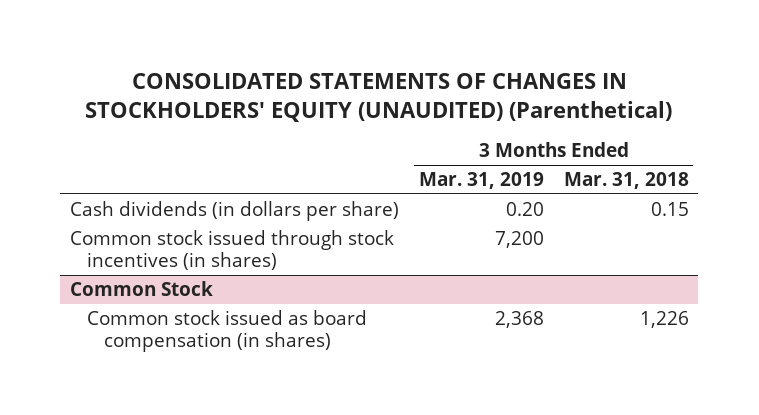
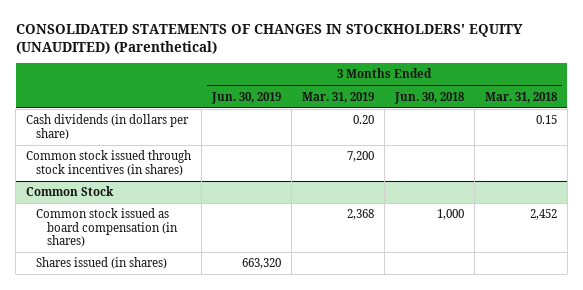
- | 3 Months Ended Mar. 31, 2019 | 3 Months Ended Mar. 31, 2018
+ | 3 Months Ended Jun. 30, 2019 | 3 Months Ended Mar. 31, 2019 | 3 Months Ended Jun. 30, 2018 | 3 Months Ended Mar. 31, 2018
@ Common Stock
- Common stock issued as board compensation (in shares) | 2,368 | 1,226
+ Common stock issued as board compensation (in shares) | | 2,368 | 1,000 | 2,452
+ Shares issued (in shares) | 663,320 | | |

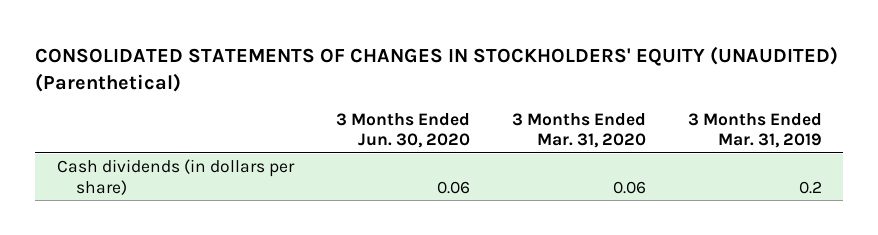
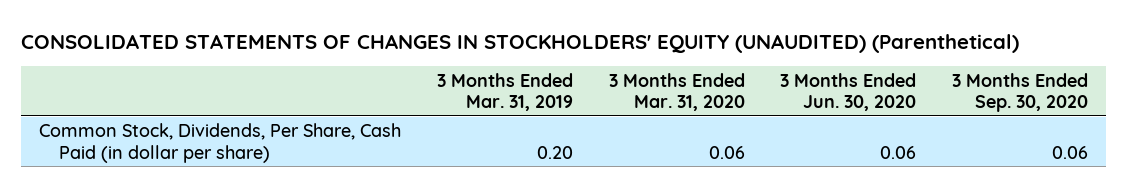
- | 3 Months Ended Jun. 30, 2020 | 3 Months Ended Mar. 31, 2020 | 3 Months Ended Mar. 31, 2019
+ | 3 Months Ended Mar. 31, 2019 | 3 Months Ended Mar. 31, 2020 | 3 Months Ended Jun. 30, 2020 | 3 Months Ended Sep. 30, 2020
- Cash dividends (in dollars per share) | 0.06 | 0.06 | 0.2
+ Common Stock, Dividends, Per Share, Cash Paid (in dollar per share) | 0.20 | 0.06 | 0.06 | 0.06

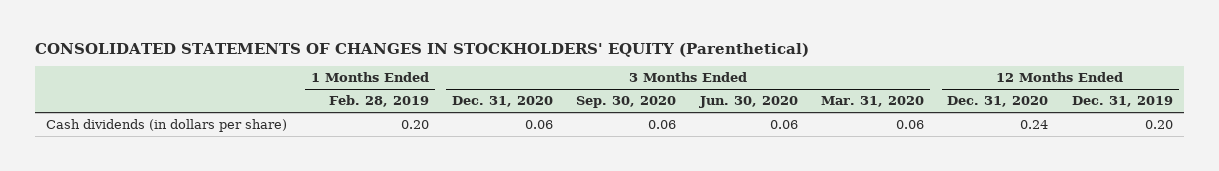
- CONSOLIDATED STATEMENTS OF CHANGES IN STOCKHOLDERS' EQUITY (UNAUDITED) (Parenthetical)
+ CONSOLIDATED STATEMENTS OF CHANGES IN STOCKHOLDERS' EQUITY (Parenthetical)
- | 3 Months Ended Mar. 31, 2019 | 3 Months Ended Mar. 31, 2020 | 3 Months Ended Jun. 30, 2020 | 3 Months Ended Sep. 30, 2020
+ | 1 Months Ended Feb. 28, 2019 | 3 Months Ended Dec. 31, 2020 | 3 Months Ended Sep. 30, 2020 | 3 Months Ended Jun. 30, 2020 | 3 Months Ended Mar. 31, 2020 | 12 Months Ended Dec. 31, 2020 | 12 Months Ended Dec. 31, 2019
- Common Stock, Dividends, Per Share, Cash Paid (in dollar per share) | 0.20 | 0.06 | 0.06 | 0.06
+ Cash dividends (in dollars per share) | 0.20 | 0.06 | 0.06 | 0.06 | 0.06 | 0.24 | 0.20

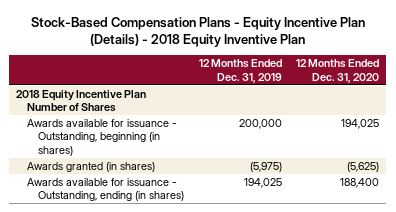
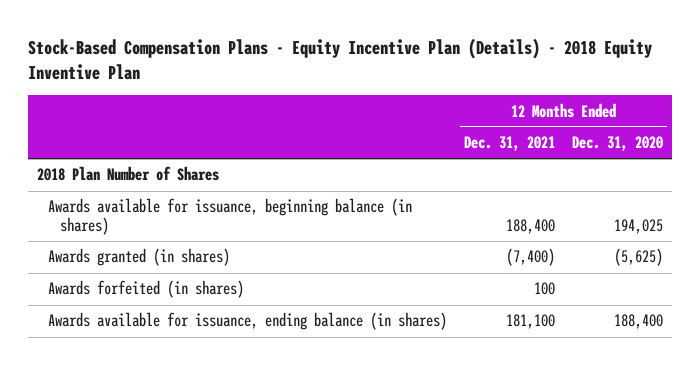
- | 12 Months Ended Dec. 31, 2019 | 12 Months Ended Dec. 31, 2020
+ | 12 Months Ended Dec. 31, 2021 | 12 Months Ended Dec. 31, 2020
- 2018 Equity Incentive Plan Number of Shares
- Awards available for issuance - Outstanding, beginning (in shares) | 200,000 | 194,025
+ 2018 Plan Number of Shares
+ Awards available for issuance, beginning balance (in shares) | 188,400 | 194,025
- Awards available for issuance - Outstanding, ending (in shares) | 194,025 | 188,400
+ Awards forfeited (in shares) | 100 |
+ Awards available for issuance, ending balance (in shares) | 181,100 | 188,400

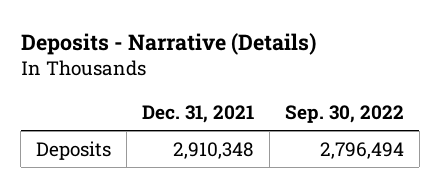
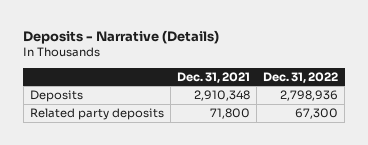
- | Dec. 31, 2021 | Sep. 30, 2022
+ | Dec. 31, 2021 | Dec. 31, 2022
+ Related party deposits | 71,800 | 67,300

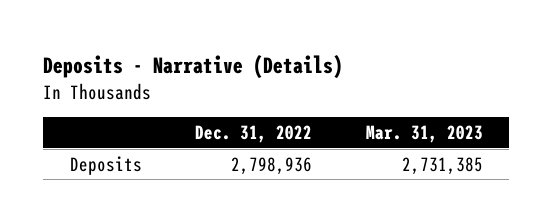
- | Dec. 31, 2021 | Dec. 31, 2022
+ | Dec. 31, 2022 | Mar. 31, 2023
- Related party deposits | 71,800 | 67,300

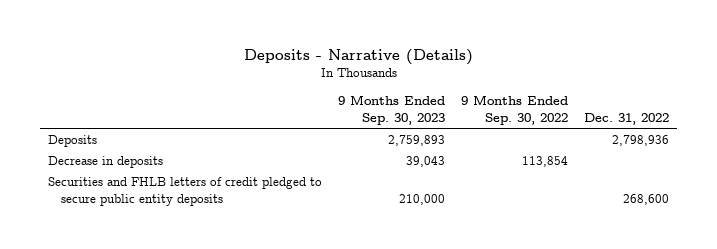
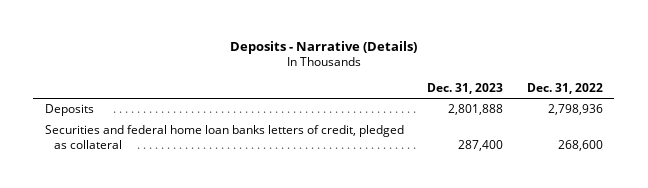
- | 9 Months Ended Sep. 30, 2023 | 9 Months Ended Sep. 30, 2022 | Dec. 31, 2022
+ | Dec. 31, 2023 | Dec. 31, 2022
- Decrease in deposits | 39,043 | 113,854 |
- Securities and FHLB letters of credit pledged to secure public entity deposits | 210,000 | | 268,600
+ Securities and federal home loan banks letters of credit, pledged as collateral | 287,400 | 268,600

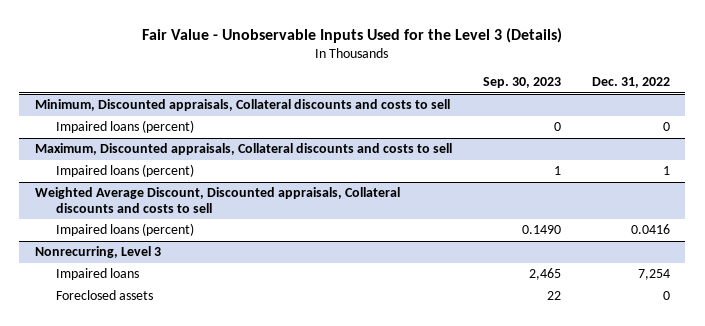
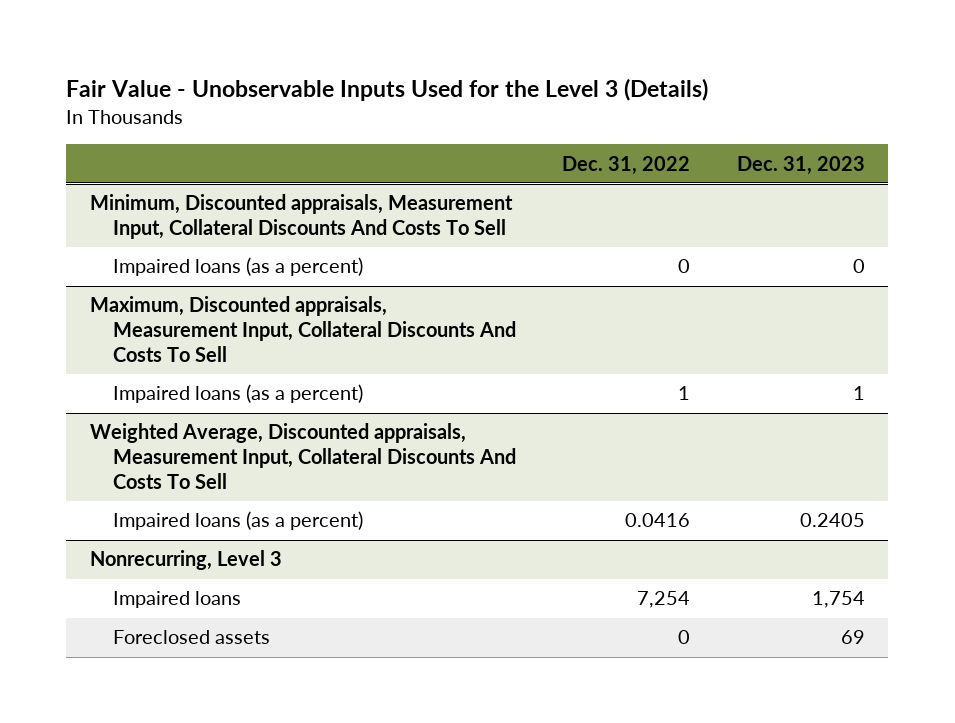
- | Sep. 30, 2023 | Dec. 31, 2022
+ | Dec. 31, 2022 | Dec. 31, 2023
- Minimum, Discounted appraisals, Collateral discounts and costs to sell
- Impaired loans (percent) | 0 | 0
- Maximum, Discounted appraisals, Collateral discounts and costs to sell
- Impaired loans (percent) | 1 | 1
- Weighted Average Discount, Discounted appraisals, Collateral discounts and costs to sell
- Impaired loans (percent) | 0.1490 | 0.0416
+ Minimum, Discounted appraisals, Measurement Input, Collateral Discounts And Costs To Sell
+ Impaired loans (as a percent) | 0 | 0
+ Maximum, Discounted appraisals, Measurement Input, Collateral Discounts And Costs To Sell
+ Impaired loans (as a percent) | 1 | 1
+ Weighted Average, Discounted appraisals, Measurement Input, Collateral Discounts And Costs To Sell
+ Impaired loans (as a percent) | 0.0416 | 0.2405

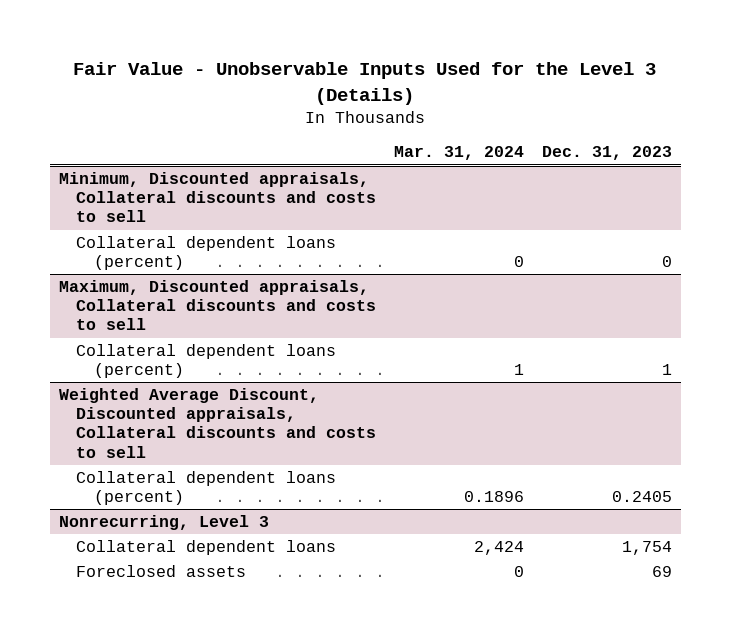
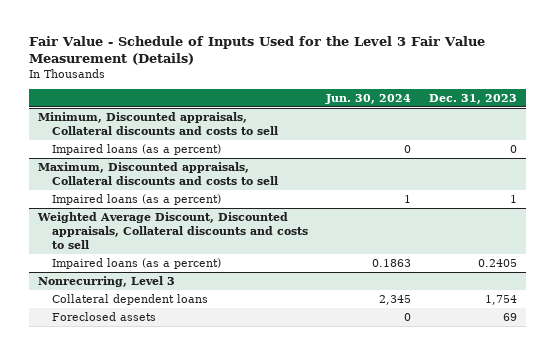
- Fair Value - Unobservable Inputs Used for the Level 3 (Details)
+ Fair Value - Schedule of Inputs Used for the Level 3 Fair Value Measurement (Details)
- | Mar. 31, 2024 | Dec. 31, 2023
+ | Jun. 30, 2024 | Dec. 31, 2023
@ Minimum, Discounted appraisals, Collateral discounts and costs to sell
- Collateral dependent loans (percent) | 0 | 0
+ Impaired loans (as a percent) | 0 | 0
@ Maximum, Discounted appraisals, Collateral discounts and costs to sell
- Collateral dependent loans (percent) | 1 | 1
+ Impaired loans (as a percent) | 1 | 1
@ Weighted Average Discount, Discounted appraisals, Collateral discounts and costs to sell
- Collateral dependent loans (percent) | 0.1896 | 0.2405
+ Impaired loans (as a percent) | 0.1863 | 0.2405

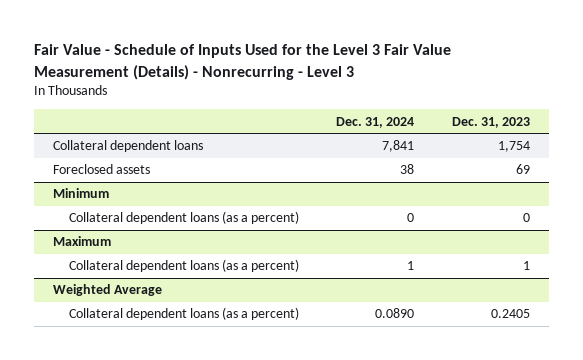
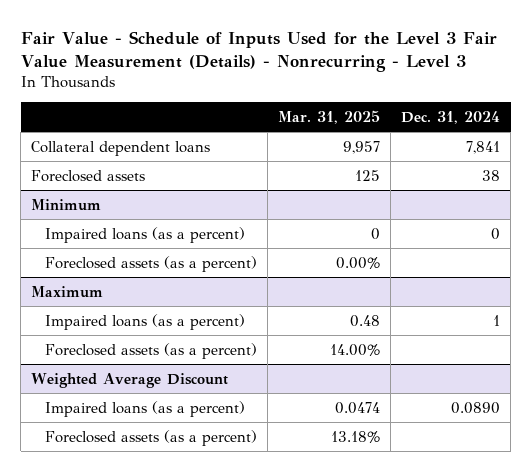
- | Dec. 31, 2024 | Dec. 31, 2023
+ | Mar. 31, 2025 | Dec. 31, 2024
@ Minimum
- Collateral dependent loans (as a percent) | 0 | 0
+ Impaired loans (as a percent) | 0 | 0
+ Foreclosed assets (as a percent) | 0.00% |
@ Maximum
- Collateral dependent loans (as a percent) | 1 | 1
- Weighted Average
- Collateral dependent loans (as a percent) | 0.0890 | 0.2405
@ Maximum
+ Impaired loans (as a percent) | 0.48 | 1
+ Foreclosed assets (as a percent) | 14.00% |
+ Weighted Average Discount
+ Impaired loans (as a percent) | 0.0474 | 0.0890
+ Foreclosed assets (as a percent) | 13.18% |

